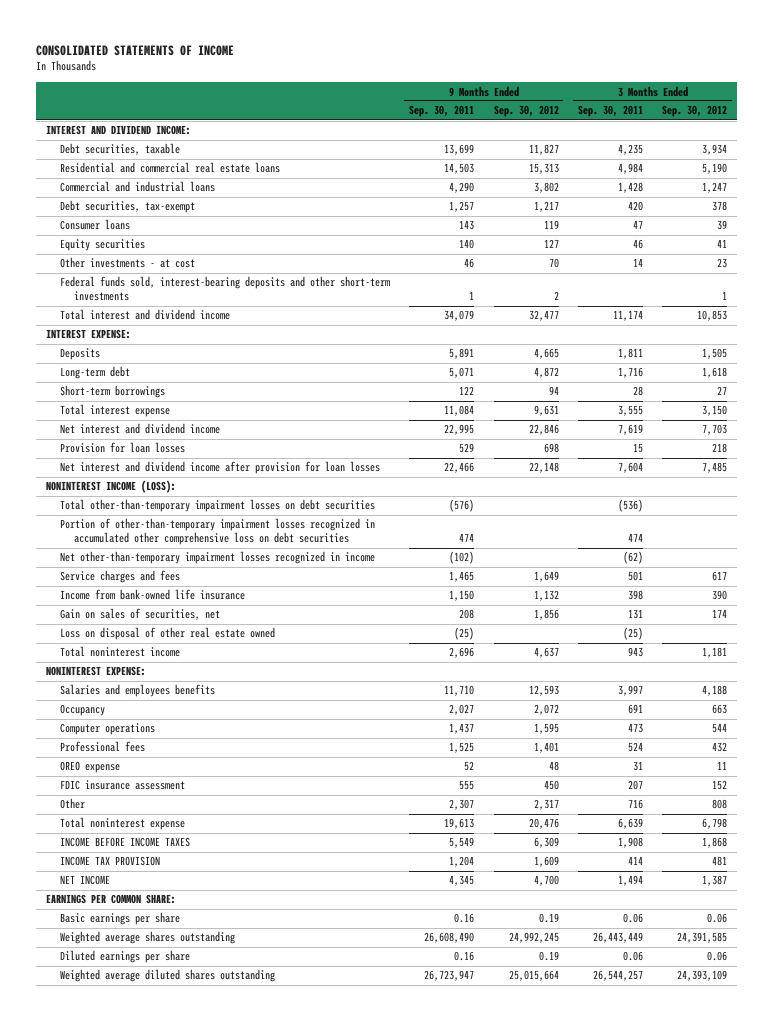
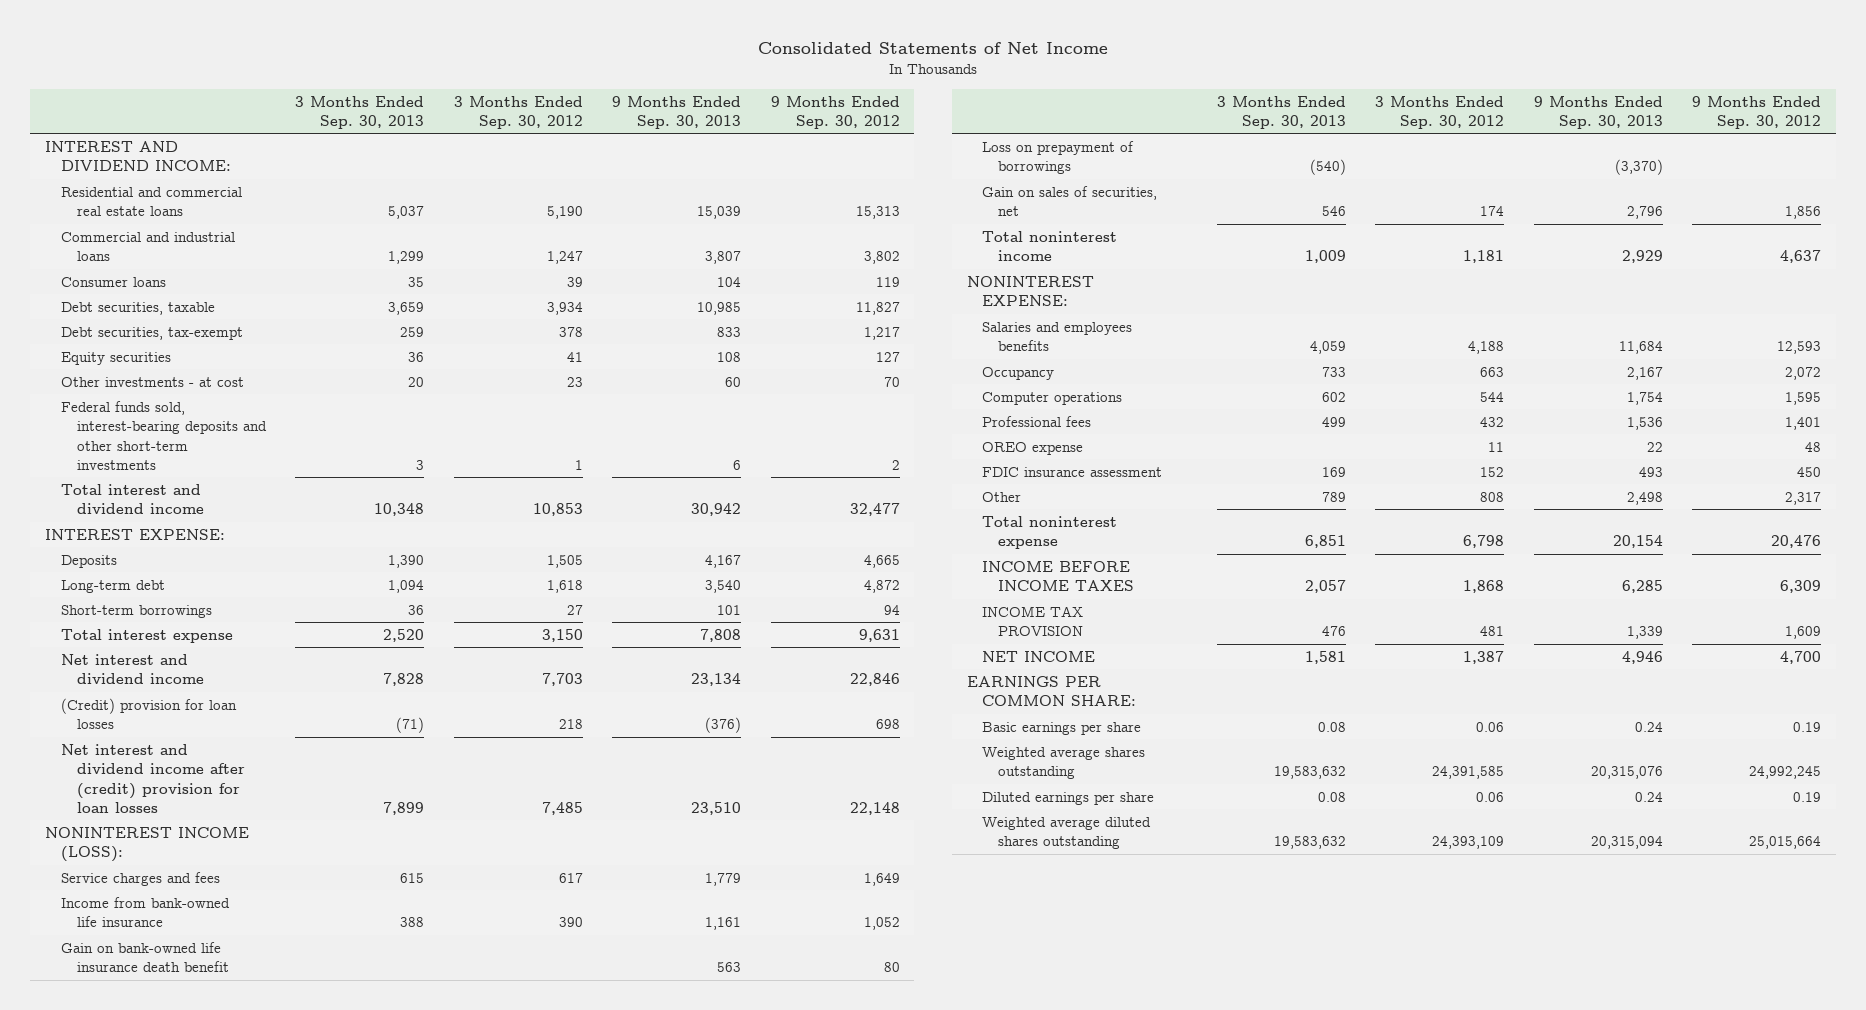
- CONSOLIDATED STATEMENTS OF INCOME
+ Consolidated Statements of Net Income
- | 9 Months Ended Sep. 30, 2011 | 9 Months Ended Sep. 30, 2012 | 3 Months Ended Sep. 30, 2011 | 3 Months Ended Sep. 30, 2012
+ | 3 Months Ended Sep. 30, 2013 | 3 Months Ended Sep. 30, 2012 | 9 Months Ended Sep. 30, 2013 | 9 Months Ended Sep. 30, 2012
moved down: Debt securities, taxable | 3,659 | 3,934 | 10,985 | 11,827
moved down: Debt securities, tax-exempt | 259 | 378 | 833 | 1,217
- Provision for loan losses | 529 | 698 | 15 | 218
- Net interest and dividend income after provision for loan losses | 22,466 | 22,148 | 7,604 | 7,485
+ (Credit) provision for loan losses | (71) | 218 | (376) | 698
+ Net interest and dividend income after (credit) provision for loan losses | 7,899 | 7,485 | 23,510 | 22,148
- Total other-than-temporary impairment losses on debt securities | (576) | | (536) |
- Portion of other-than-temporary impairment losses recognized in accumulated other comprehensive loss on debt securities | 474 | | 474 |
- Net other-than-temporary impairment losses recognized in income | (102) | | (62) |
- Income from bank-owned life insurance | 1,150 | 1,132 | 398 | 390
+ Income from bank-owned life insurance | 388 | 390 | 1,161 | 1,052
+ Gain on bank-owned life insurance death benefit | | | 563 | 80
+ Loss on prepayment of borrowings | (540) | | (3,370) |
- Loss on disposal of other real estate owned | (25) | | (25) |

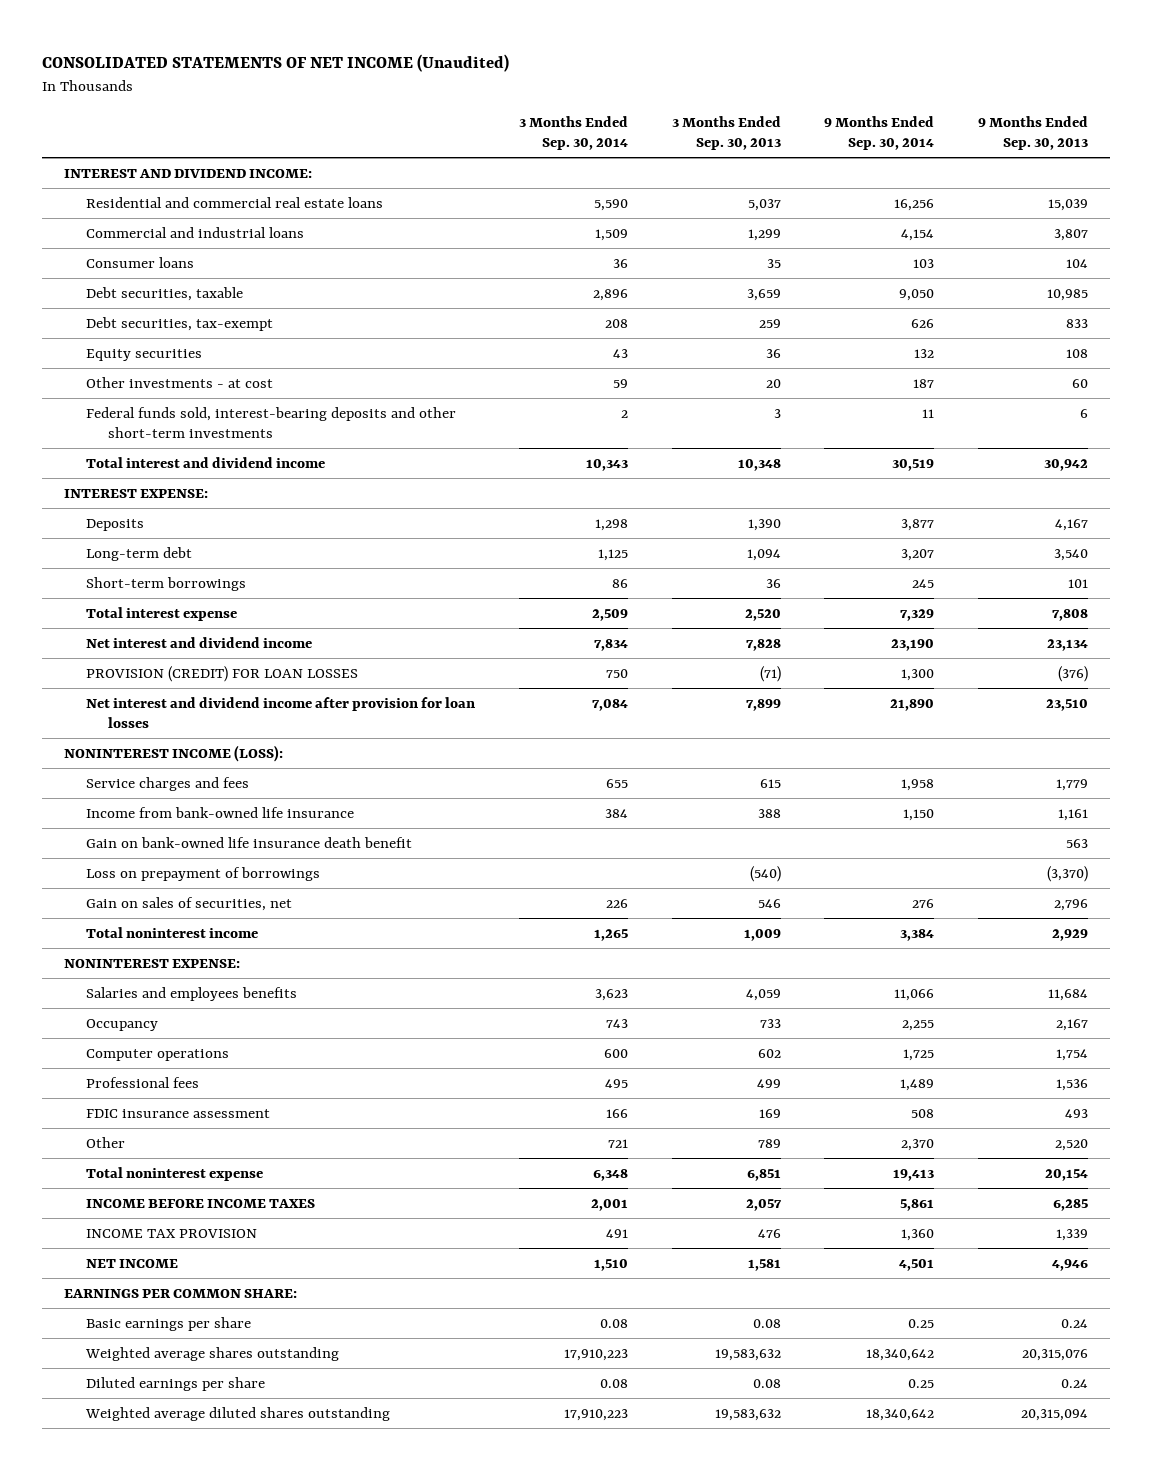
- Consolidated Statements of Net Income
+ CONSOLIDATED STATEMENTS OF NET INCOME (Unaudited)
- | 3 Months Ended Sep. 30, 2013 | 3 Months Ended Sep. 30, 2012 | 9 Months Ended Sep. 30, 2013 | 9 Months Ended Sep. 30, 2012
+ | 3 Months Ended Sep. 30, 2014 | 3 Months Ended Sep. 30, 2013 | 9 Months Ended Sep. 30, 2014 | 9 Months Ended Sep. 30, 2013
- (Credit) provision for loan losses | (71) | 218 | (376) | 698
- Net interest and dividend income after (credit) provision for loan losses | 7,899 | 7,485 | 23,510 | 22,148
+ PROVISION (CREDIT) FOR LOAN LOSSES | 750 | (71) | 1,300 | (376)
+ Net interest and dividend income after provision for loan losses | 7,084 | 7,899 | 21,890 | 23,510
- OREO expense | | 11 | 22 | 48
- Other | 789 | 808 | 2,498 | 2,317
+ Other | 721 | 789 | 2,370 | 2,520

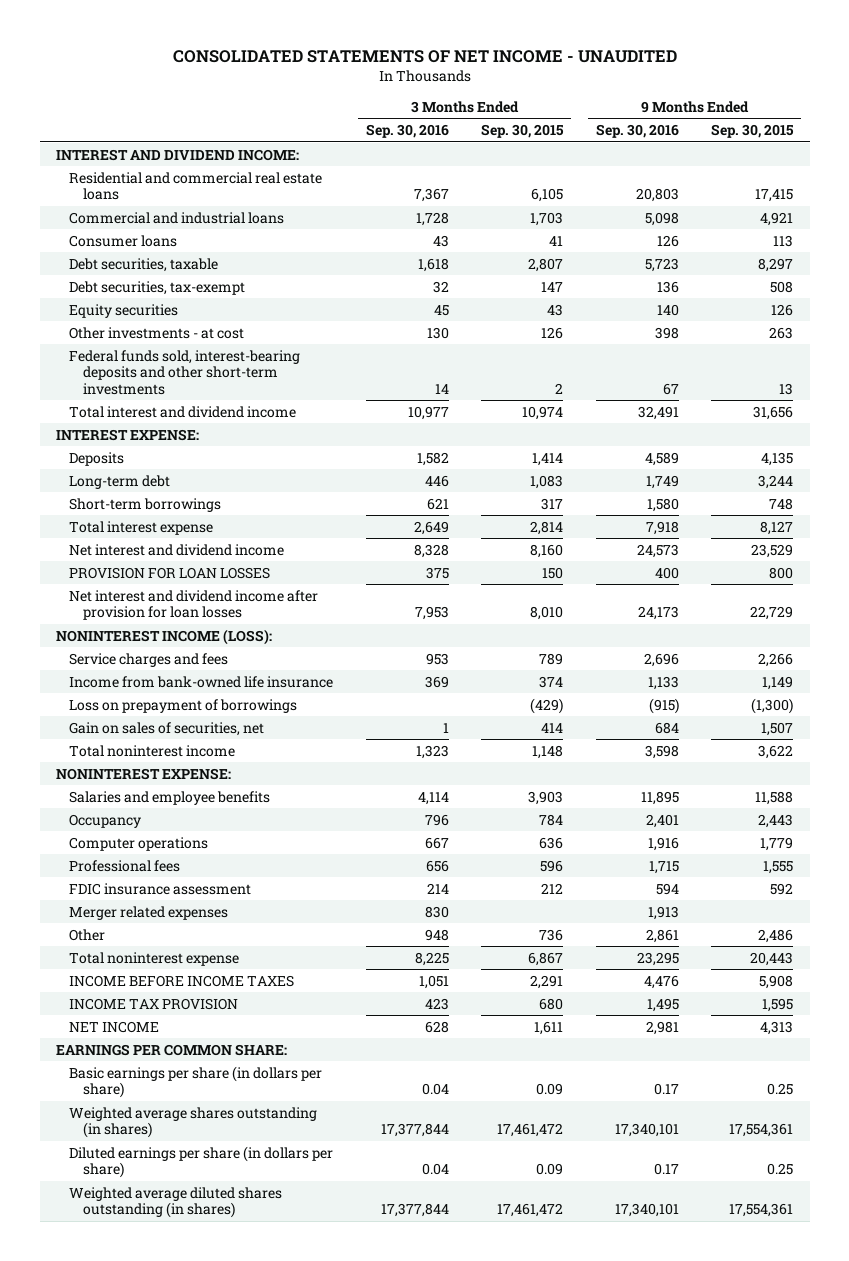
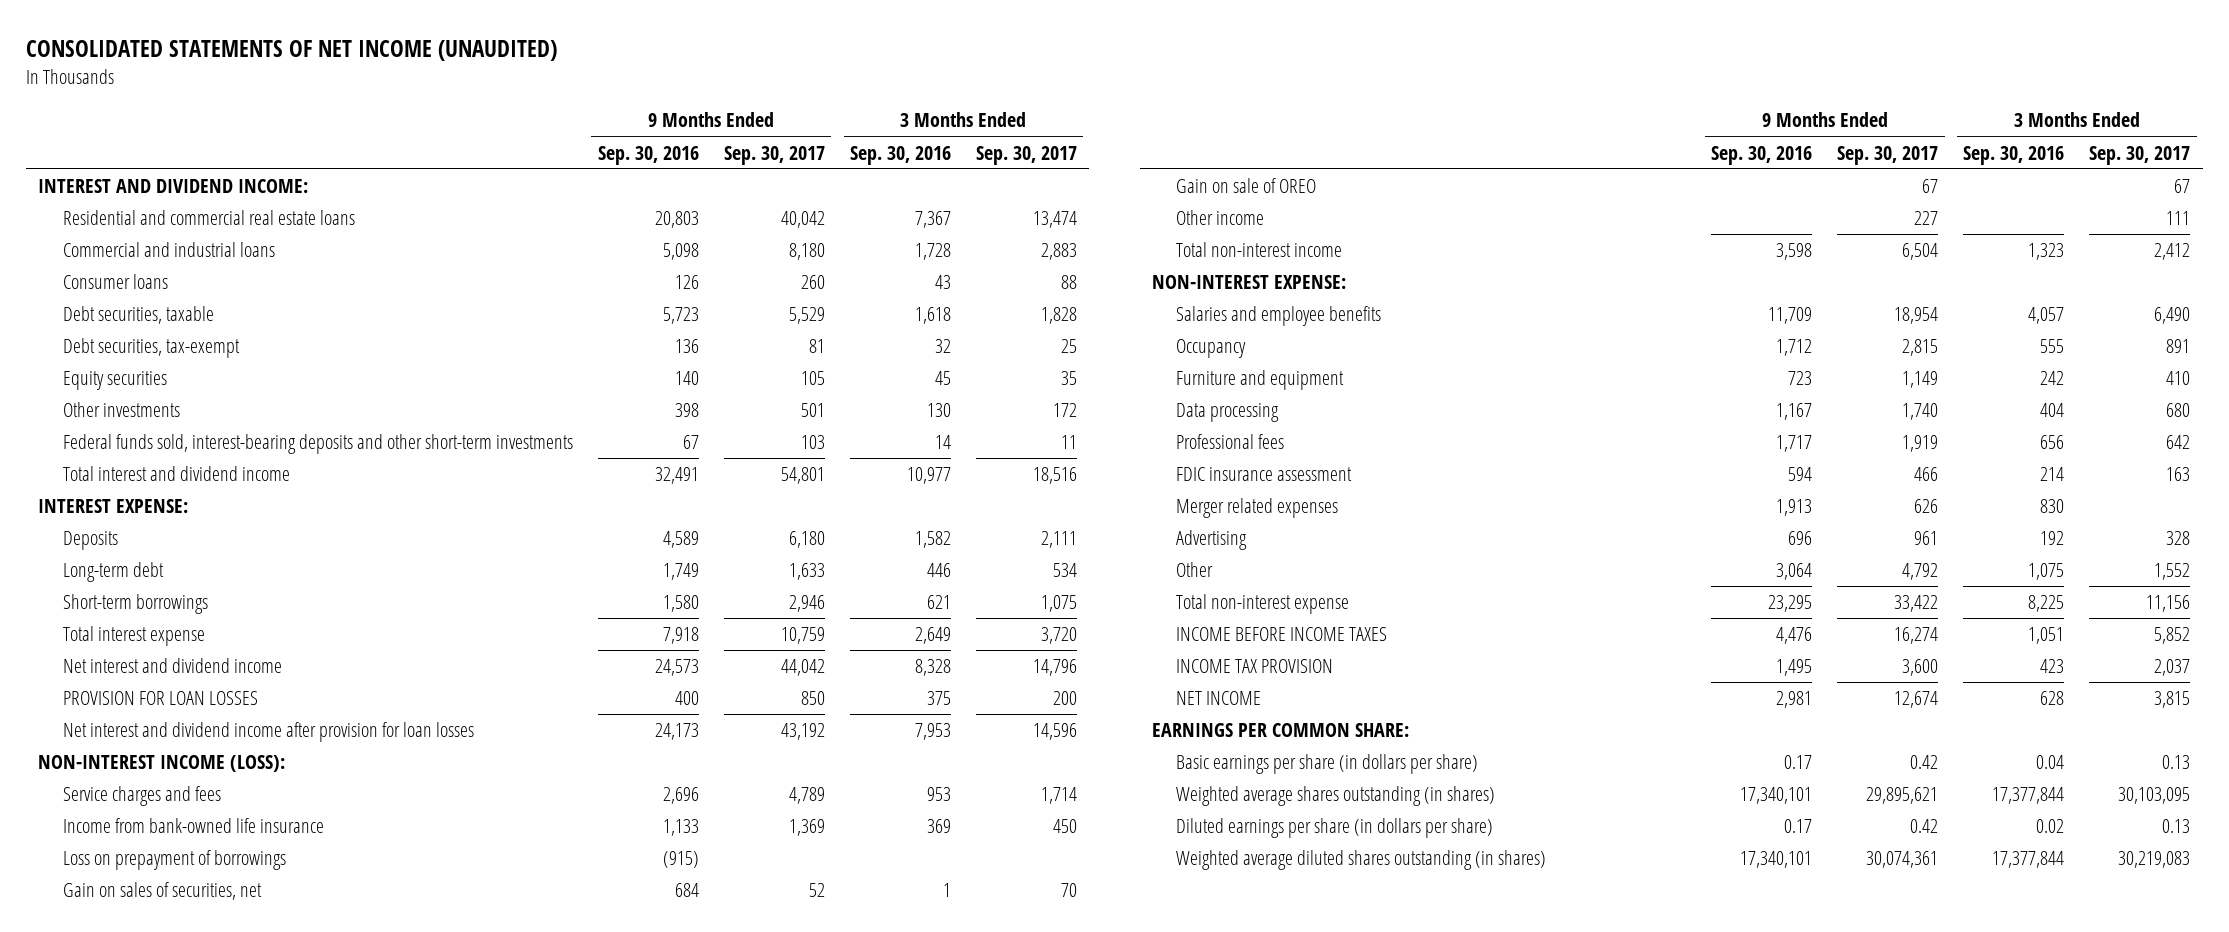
- CONSOLIDATED STATEMENTS OF NET INCOME - UNAUDITED
+ CONSOLIDATED STATEMENTS OF NET INCOME (UNAUDITED)
- | 3 Months Ended Sep. 30, 2016 | 3 Months Ended Sep. 30, 2015 | 9 Months Ended Sep. 30, 2016 | 9 Months Ended Sep. 30, 2015
+ | 9 Months Ended Sep. 30, 2016 | 9 Months Ended Sep. 30, 2017 | 3 Months Ended Sep. 30, 2016 | 3 Months Ended Sep. 30, 2017
- Other investments - at cost | 130 | 126 | 398 | 263
+ Other investments | 398 | 501 | 130 | 172
- NONINTEREST INCOME (LOSS):
+ NON-INTEREST INCOME (LOSS):
- Total noninterest income | 1,323 | 1,148 | 3,598 | 3,622
- NONINTEREST EXPENSE:
- Salaries and employee benefits | 4,114 | 3,903 | 11,895 | 11,588
- Occupancy | 796 | 784 | 2,401 | 2,443
- Computer operations | 667 | 636 | 1,916 | 1,779
- Professional fees | 656 | 596 | 1,715 | 1,555
+ Gain on sale of OREO | | 67 | | 67
+ Other income | | 227 | | 111
+ Total non-interest income | 3,598 | 6,504 | 1,323 | 2,412
+ NON-INTEREST EXPENSE:
+ Salaries and employee benefits | 11,709 | 18,954 | 4,057 | 6,490
+ Occupancy | 1,712 | 2,815 | 555 | 891
+ Furniture and equipment | 723 | 1,149 | 242 | 410
+ Data processing | 1,167 | 1,740 | 404 | 680
+ Professional fees | 1,717 | 1,919 | 656 | 642
- Other | 948 | 736 | 2,861 | 2,486
- Total noninterest expense | 8,225 | 6,867 | 23,295 | 20,443
+ Advertising | 696 | 961 | 192 | 328
+ Other | 3,064 | 4,792 | 1,075 | 1,552
+ Total non-interest expense | 23,295 | 33,422 | 8,225 | 11,156
- Diluted earnings per share (in dollars per share) | 0.04 | 0.09 | 0.17 | 0.25
+ Diluted earnings per share (in dollars per share) | 0.17 | 0.42 | 0.02 | 0.13

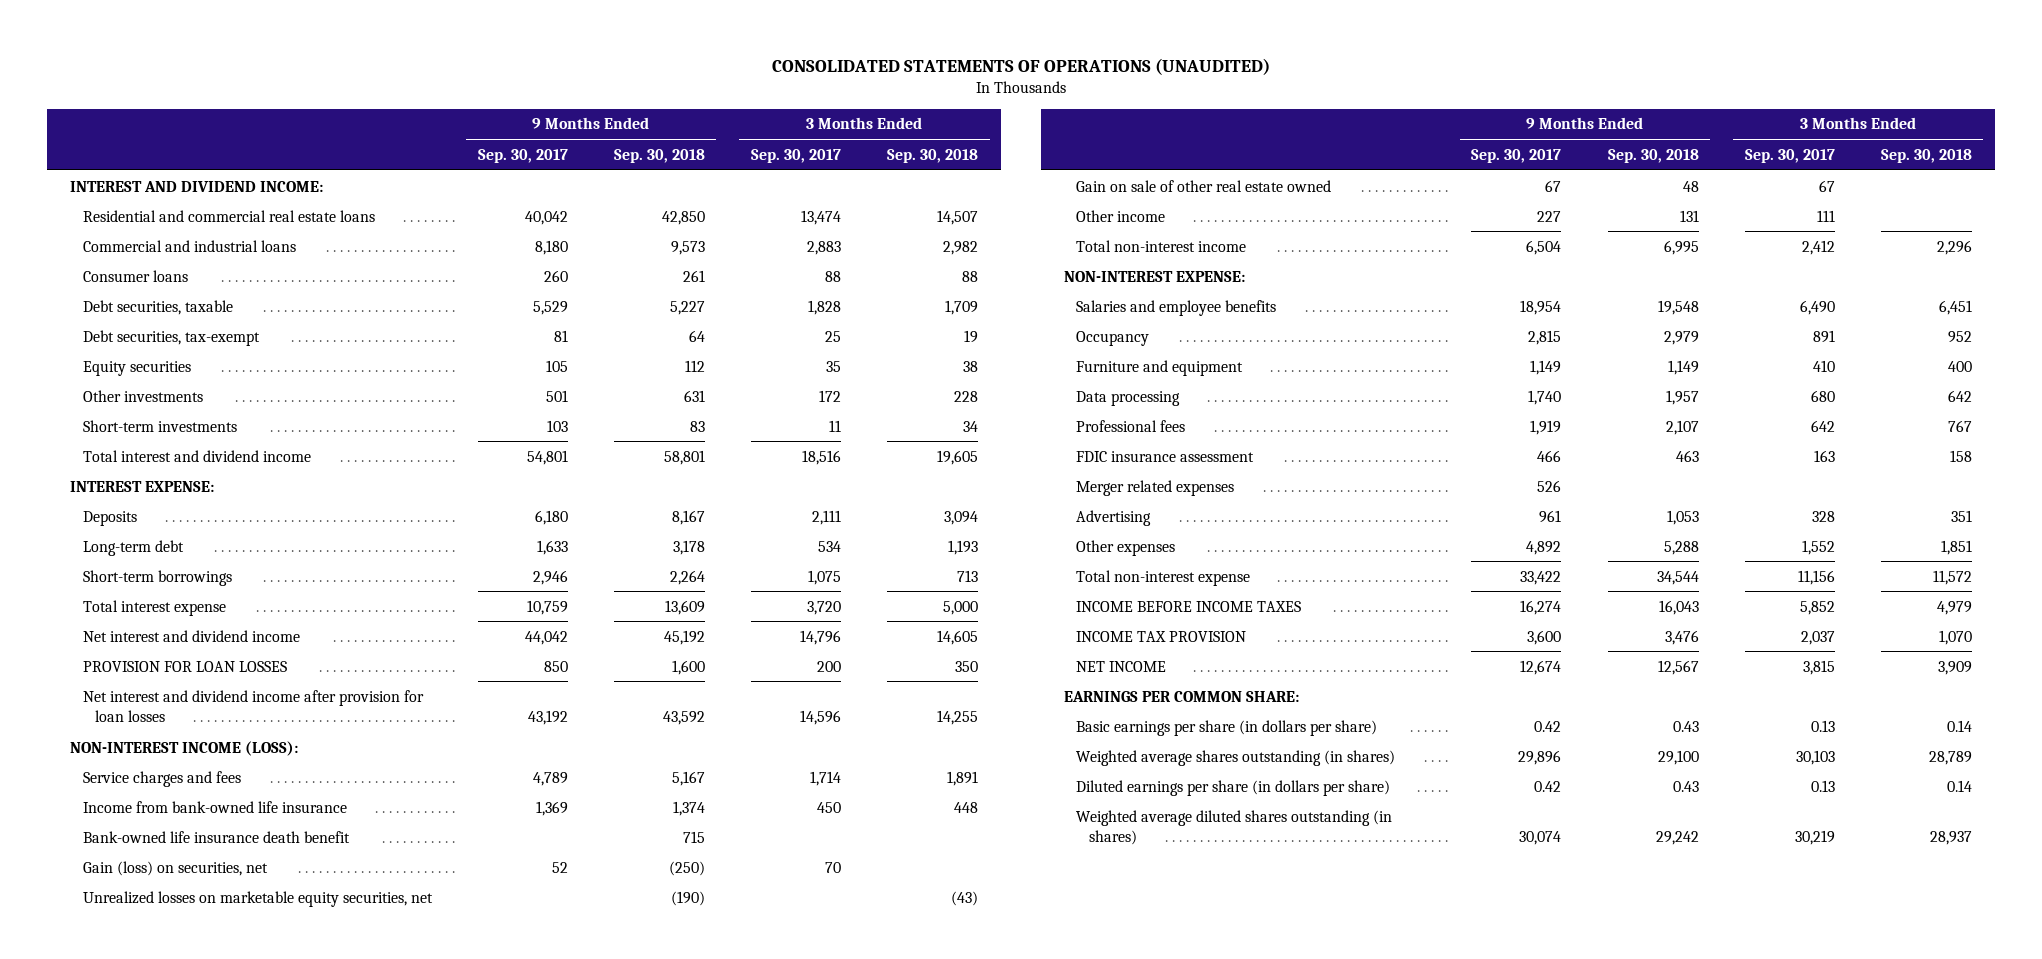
- CONSOLIDATED STATEMENTS OF NET INCOME (UNAUDITED)
+ CONSOLIDATED STATEMENTS OF OPERATIONS (UNAUDITED)
- | 9 Months Ended Sep. 30, 2016 | 9 Months Ended Sep. 30, 2017 | 3 Months Ended Sep. 30, 2016 | 3 Months Ended Sep. 30, 2017
+ | 9 Months Ended Sep. 30, 2017 | 9 Months Ended Sep. 30, 2018 | 3 Months Ended Sep. 30, 2017 | 3 Months Ended Sep. 30, 2018
- Federal funds sold, interest-bearing deposits and other short-term investments | 67 | 103 | 14 | 11
+ Short-term investments | 103 | 83 | 11 | 34
- Loss on prepayment of borrowings | (915) | | |
- Gain on sales of securities, net | 684 | 52 | 1 | 70
- Gain on sale of OREO | | 67 | | 67
+ Bank-owned life insurance death benefit | | 715 | |
+ Gain (loss) on securities, net | 52 | (250) | 70 |
+ Unrealized losses on marketable equity securities, net | | (190) | | (43)
+ Gain on sale of other real estate owned | 67 | 48 | 67 |
- Merger related expenses | 1,913 | 626 | 830 |
+ Merger related expenses | 526 | | |
- Other | 3,064 | 4,792 | 1,075 | 1,552
+ Other expenses | 4,892 | 5,288 | 1,552 | 1,851
- Weighted average shares outstanding (in shares) | 17,340,101 | 29,895,621 | 17,377,844 | 30,103,095
+ Weighted average shares outstanding (in shares) | 29,896 | 29,100 | 30,103 | 28,789
- Weighted average diluted shares outstanding (in shares) | 17,340,101 | 30,074,361 | 17,377,844 | 30,219,083
+ Weighted average diluted shares outstanding (in shares) | 30,074 | 29,242 | 30,219 | 28,937

